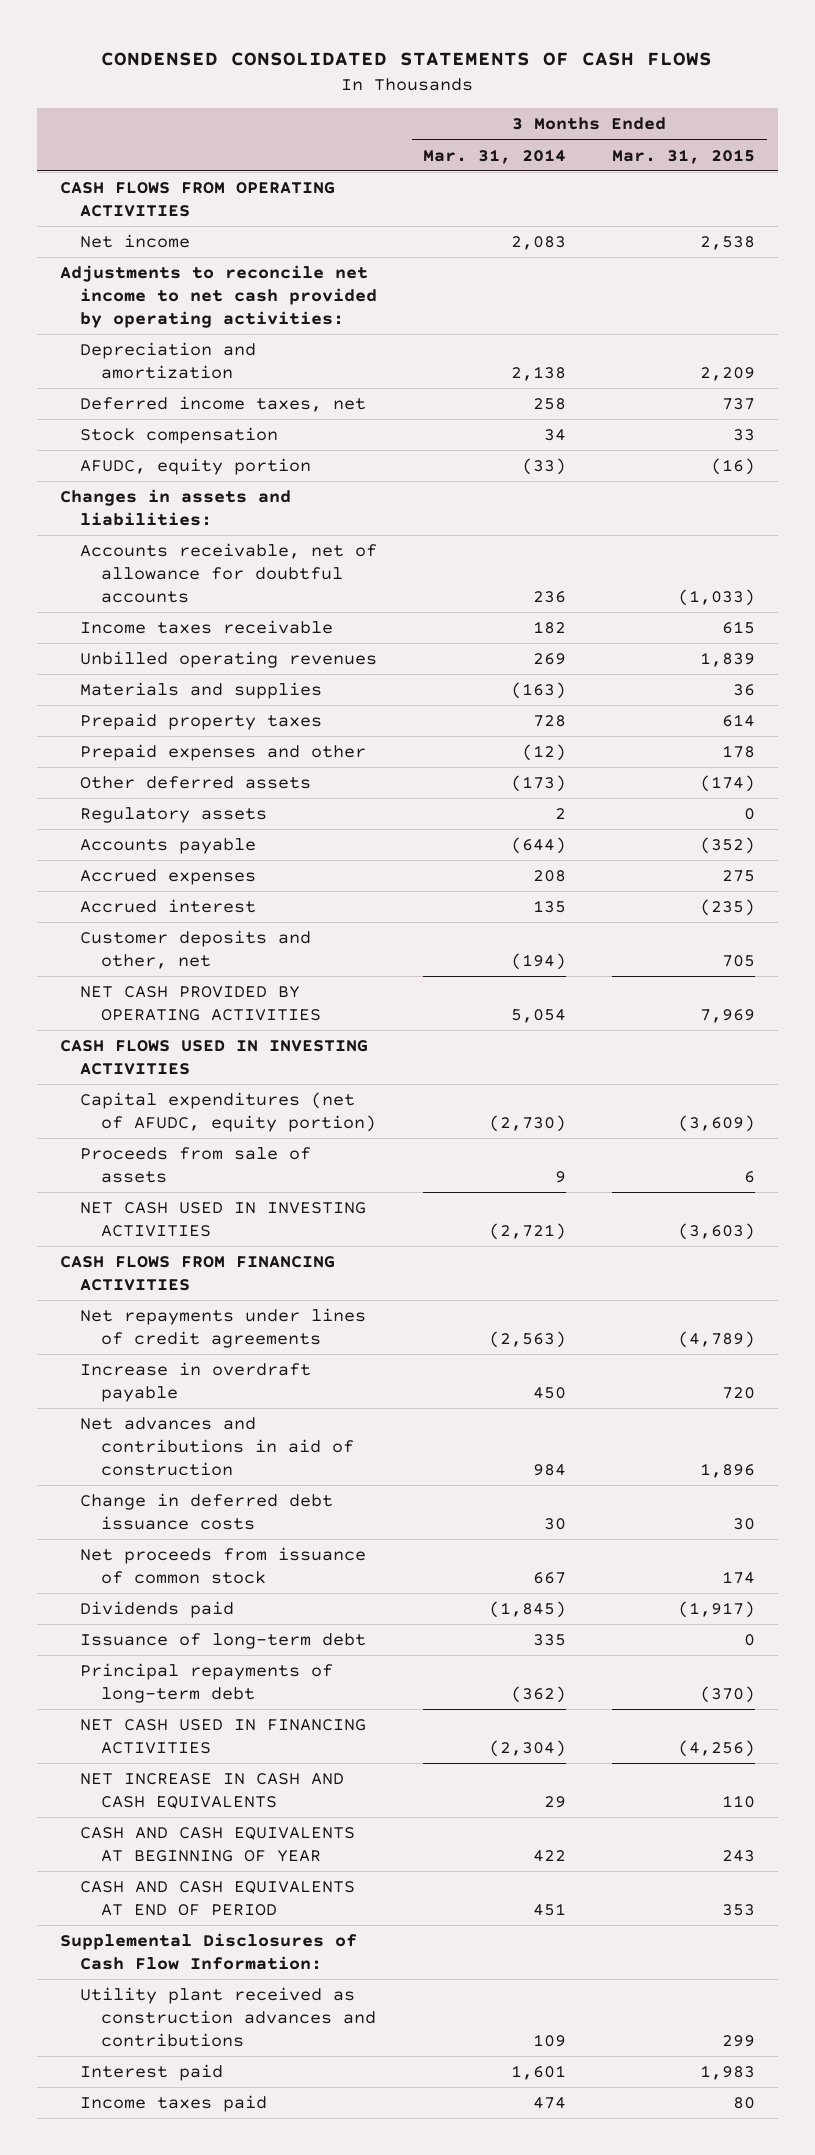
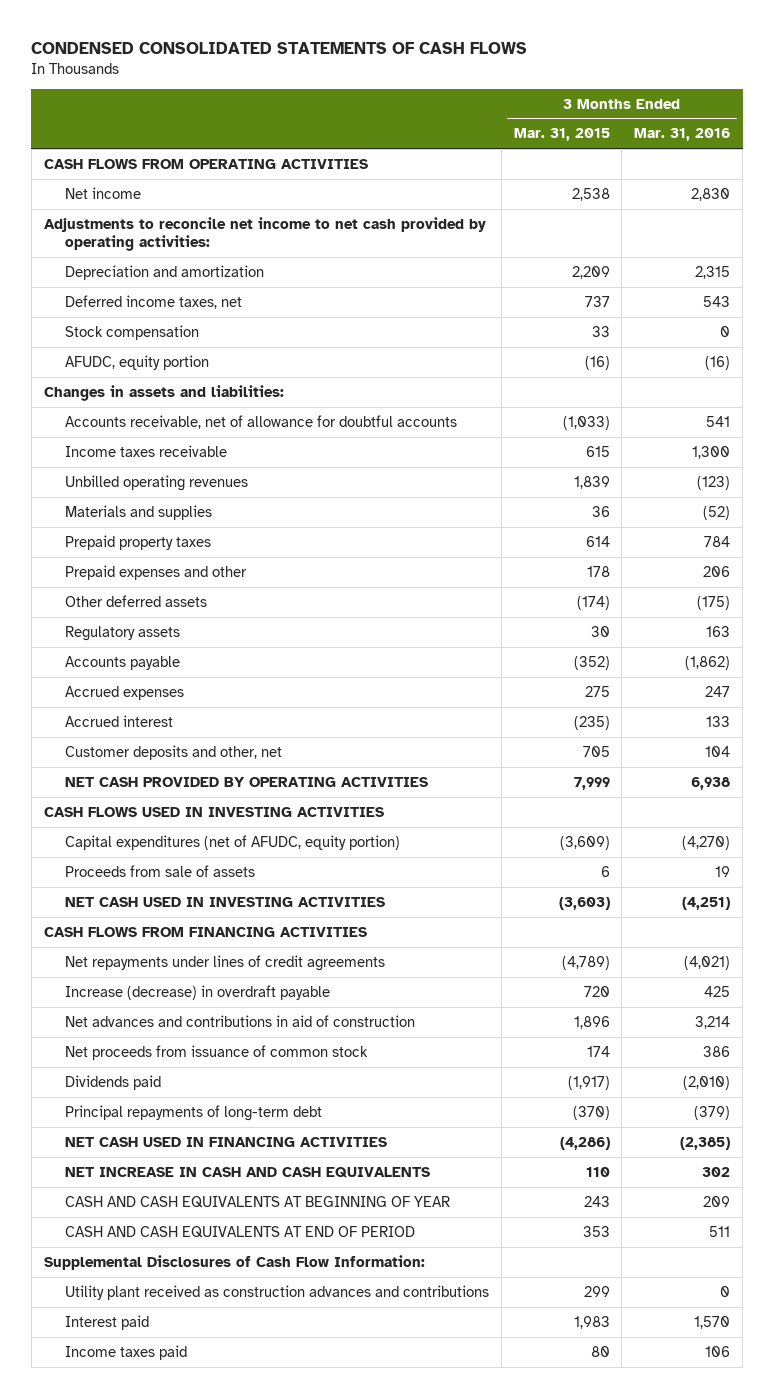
- | 3 Months Ended Mar. 31, 2014 | 3 Months Ended Mar. 31, 2015
+ | 3 Months Ended Mar. 31, 2015 | 3 Months Ended Mar. 31, 2016
- Regulatory assets | 2 | 0
+ Regulatory assets | 30 | 163
- NET CASH PROVIDED BY OPERATING ACTIVITIES | 5,054 | 7,969
+ NET CASH PROVIDED BY OPERATING ACTIVITIES | 7,999 | 6,938
- Increase in overdraft payable | 450 | 720
+ Increase (decrease) in overdraft payable | 720 | 425
- Change in deferred debt issuance costs | 30 | 30
- Issuance of long-term debt | 335 | 0
- NET CASH USED IN FINANCING ACTIVITIES | (2,304) | (4,256)
+ NET CASH USED IN FINANCING ACTIVITIES | (4,286) | (2,385)

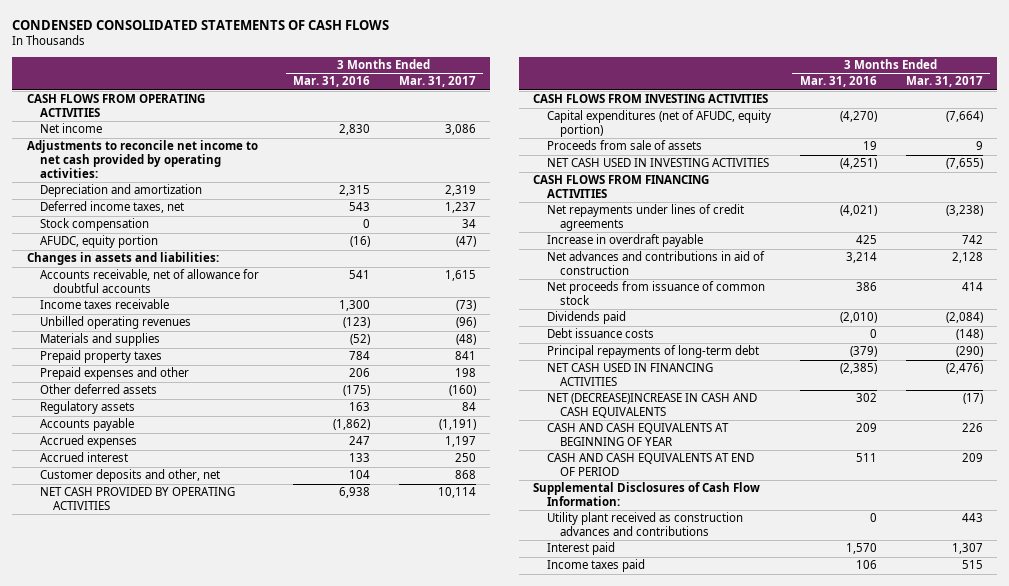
- | 3 Months Ended Mar. 31, 2015 | 3 Months Ended Mar. 31, 2016
+ | 3 Months Ended Mar. 31, 2016 | 3 Months Ended Mar. 31, 2017
- CASH FLOWS USED IN INVESTING ACTIVITIES
+ CASH FLOWS FROM INVESTING ACTIVITIES
- Increase (decrease) in overdraft payable | 720 | 425
+ Increase in overdraft payable | 425 | 742
+ Debt issuance costs | 0 | (148)
- NET INCREASE IN CASH AND CASH EQUIVALENTS | 110 | 302
+ NET (DECREASE)INCREASE IN CASH AND CASH EQUIVALENTS | 302 | (17)

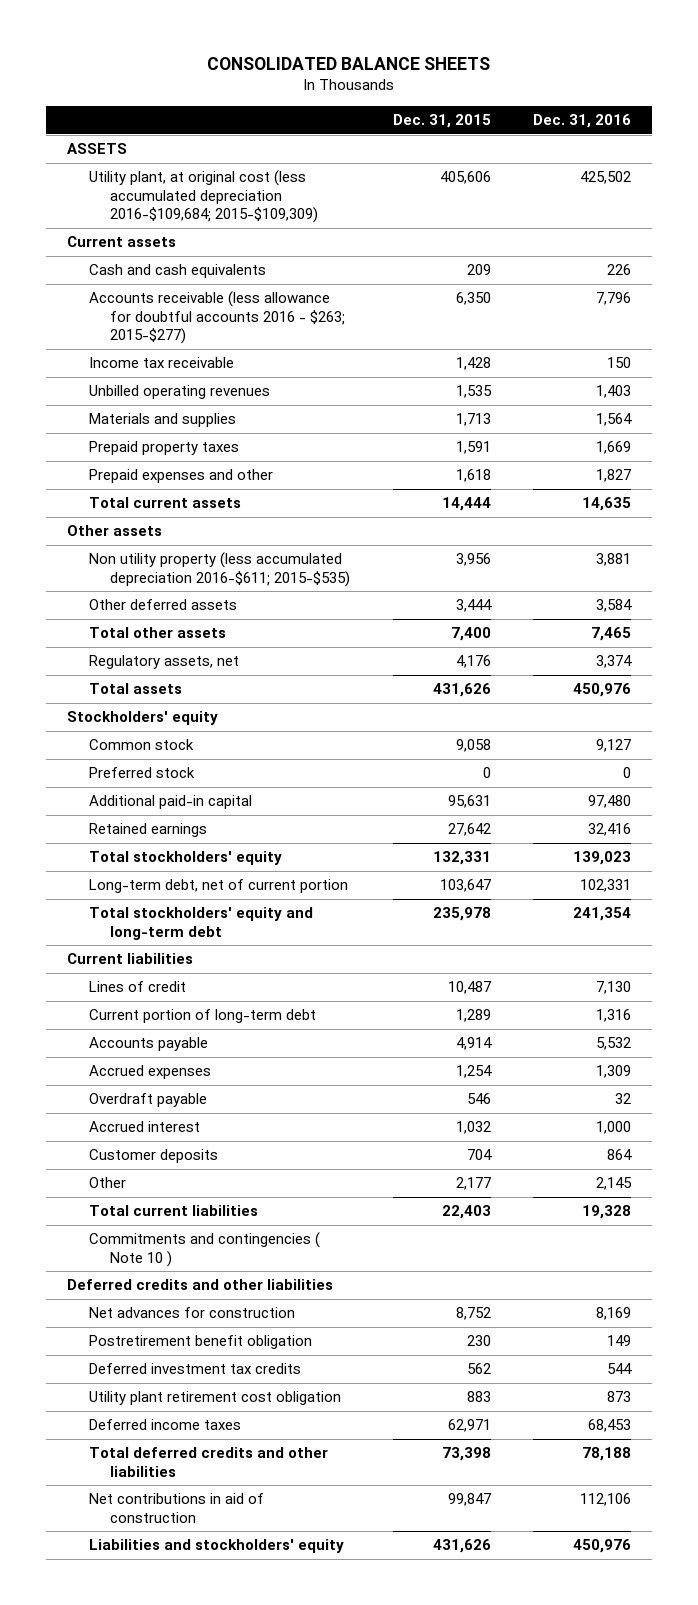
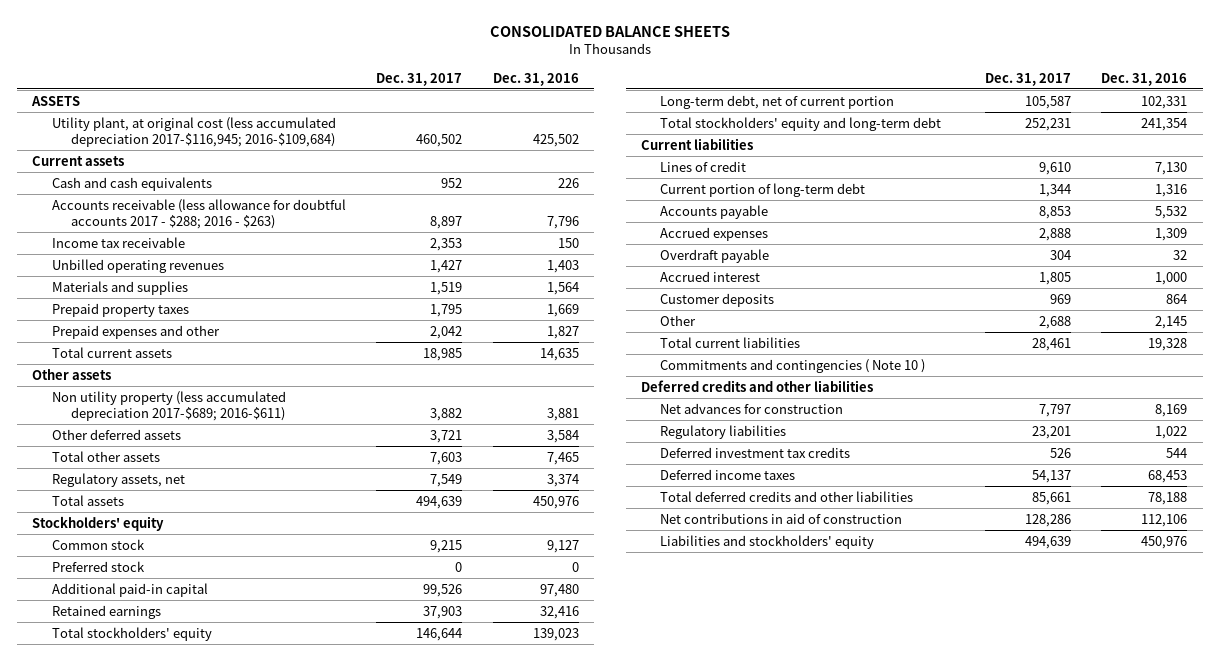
- | Dec. 31, 2015 | Dec. 31, 2016
+ | Dec. 31, 2017 | Dec. 31, 2016
- Utility plant, at original cost (less accumulated depreciation 2016-$109,684; 2015-$109,309) | 405,606 | 425,502
+ Utility plant, at original cost (less accumulated depreciation 2017-$116,945; 2016-$109,684) | 460,502 | 425,502
- Accounts receivable (less allowance for doubtful accounts 2016 - $263; 2015-$277) | 6,350 | 7,796
+ Accounts receivable (less allowance for doubtful accounts 2017 - $288; 2016 - $263) | 8,897 | 7,796
- Non utility property (less accumulated depreciation 2016-$611; 2015-$535) | 3,956 | 3,881
+ Non utility property (less accumulated depreciation 2017-$689; 2016-$611) | 3,882 | 3,881
- Postretirement benefit obligation | 230 | 149
+ Regulatory liabilities | 23,201 | 1,022
- Utility plant retirement cost obligation | 883 | 873

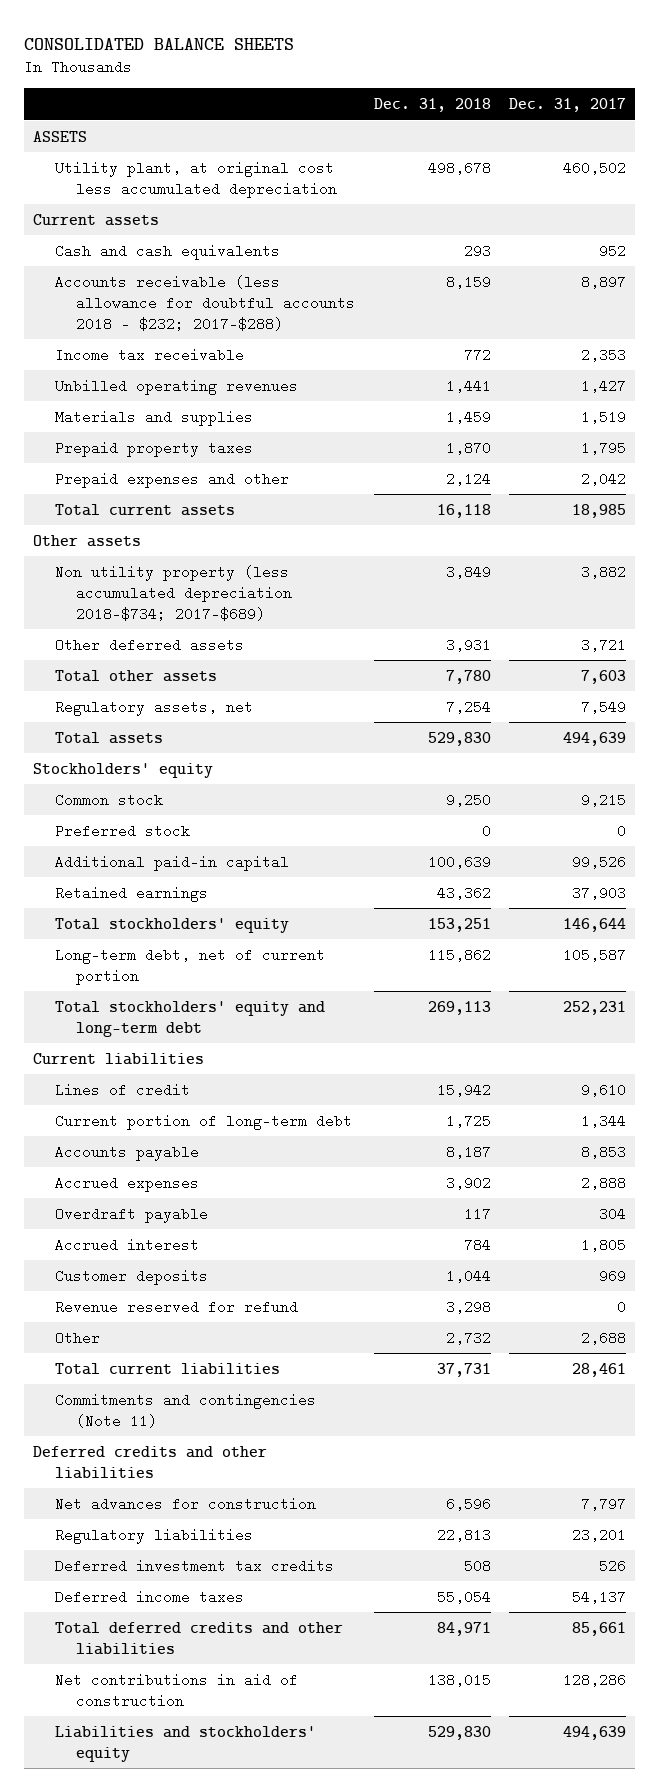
- | Dec. 31, 2017 | Dec. 31, 2016
+ | Dec. 31, 2018 | Dec. 31, 2017
- Utility plant, at original cost (less accumulated depreciation 2017-$116,945; 2016-$109,684) | 460,502 | 425,502
+ Utility plant, at original cost less accumulated depreciation | 498,678 | 460,502
- Accounts receivable (less allowance for doubtful accounts 2017 - $288; 2016 - $263) | 8,897 | 7,796
+ Accounts receivable (less allowance for doubtful accounts 2018 - $232; 2017-$288) | 8,159 | 8,897
- Non utility property (less accumulated depreciation 2017-$689; 2016-$611) | 3,882 | 3,881
+ Non utility property (less accumulated depreciation 2018-$734; 2017-$689) | 3,849 | 3,882
+ Revenue reserved for refund | 3,298 | 0
- Commitments and contingencies ( Note 10 )
+ Commitments and contingencies (Note 11)

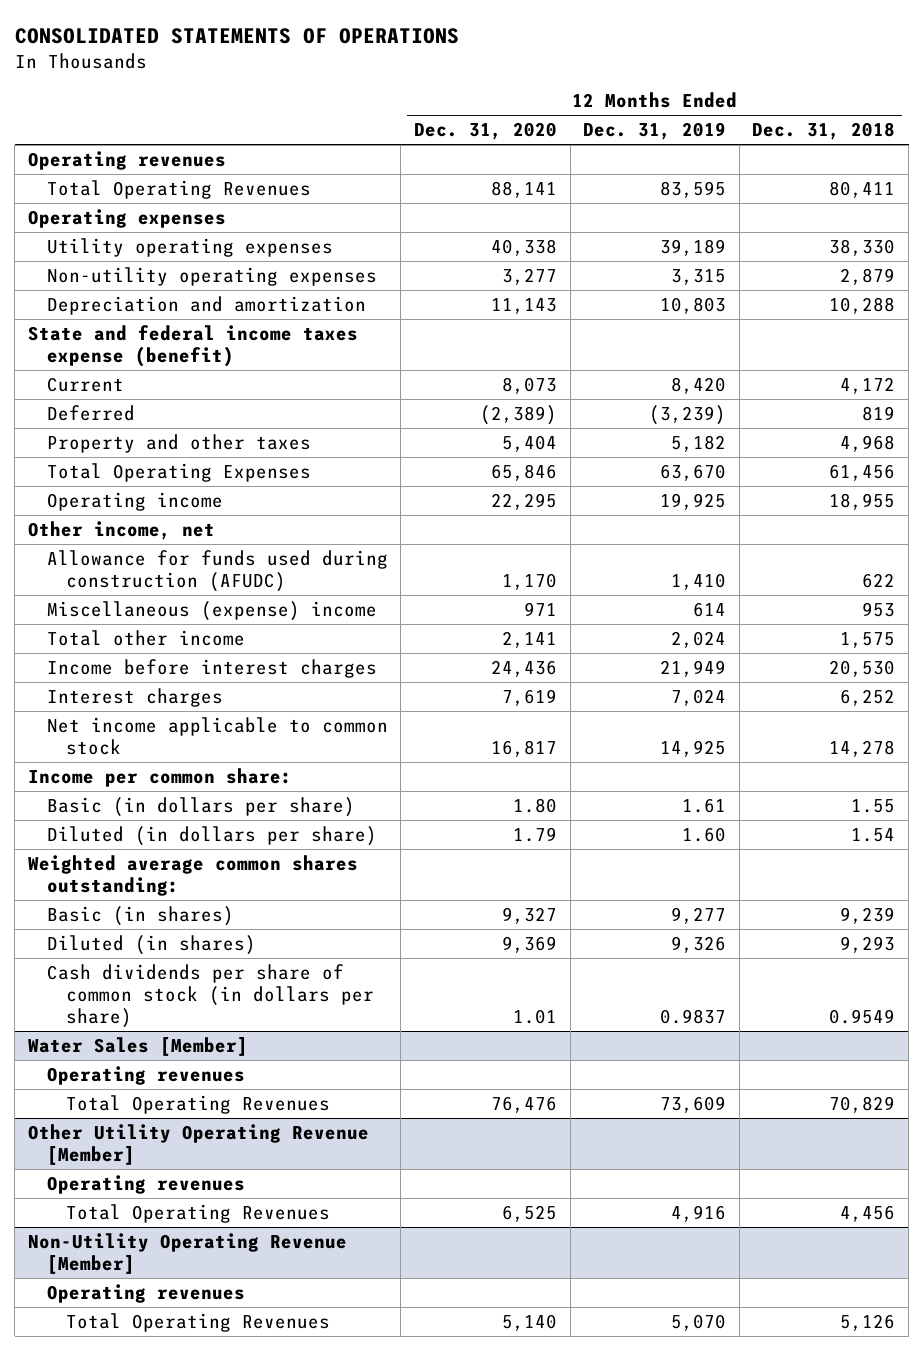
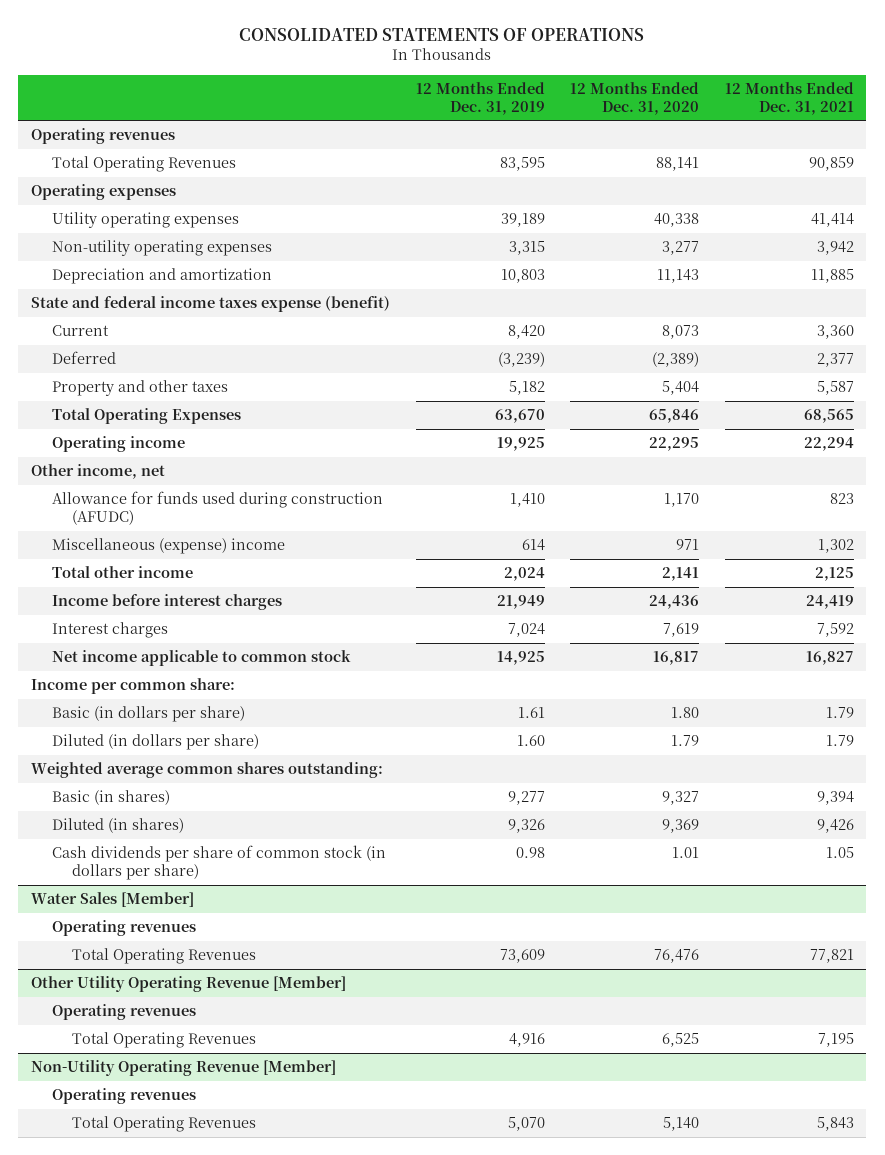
- | 12 Months Ended Dec. 31, 2020 | 12 Months Ended Dec. 31, 2019 | 12 Months Ended Dec. 31, 2018
+ | 12 Months Ended Dec. 31, 2019 | 12 Months Ended Dec. 31, 2020 | 12 Months Ended Dec. 31, 2021
- Cash dividends per share of common stock (in dollars per share) | 1.01 | 0.9837 | 0.9549
+ Cash dividends per share of common stock (in dollars per share) | 0.98 | 1.01 | 1.05

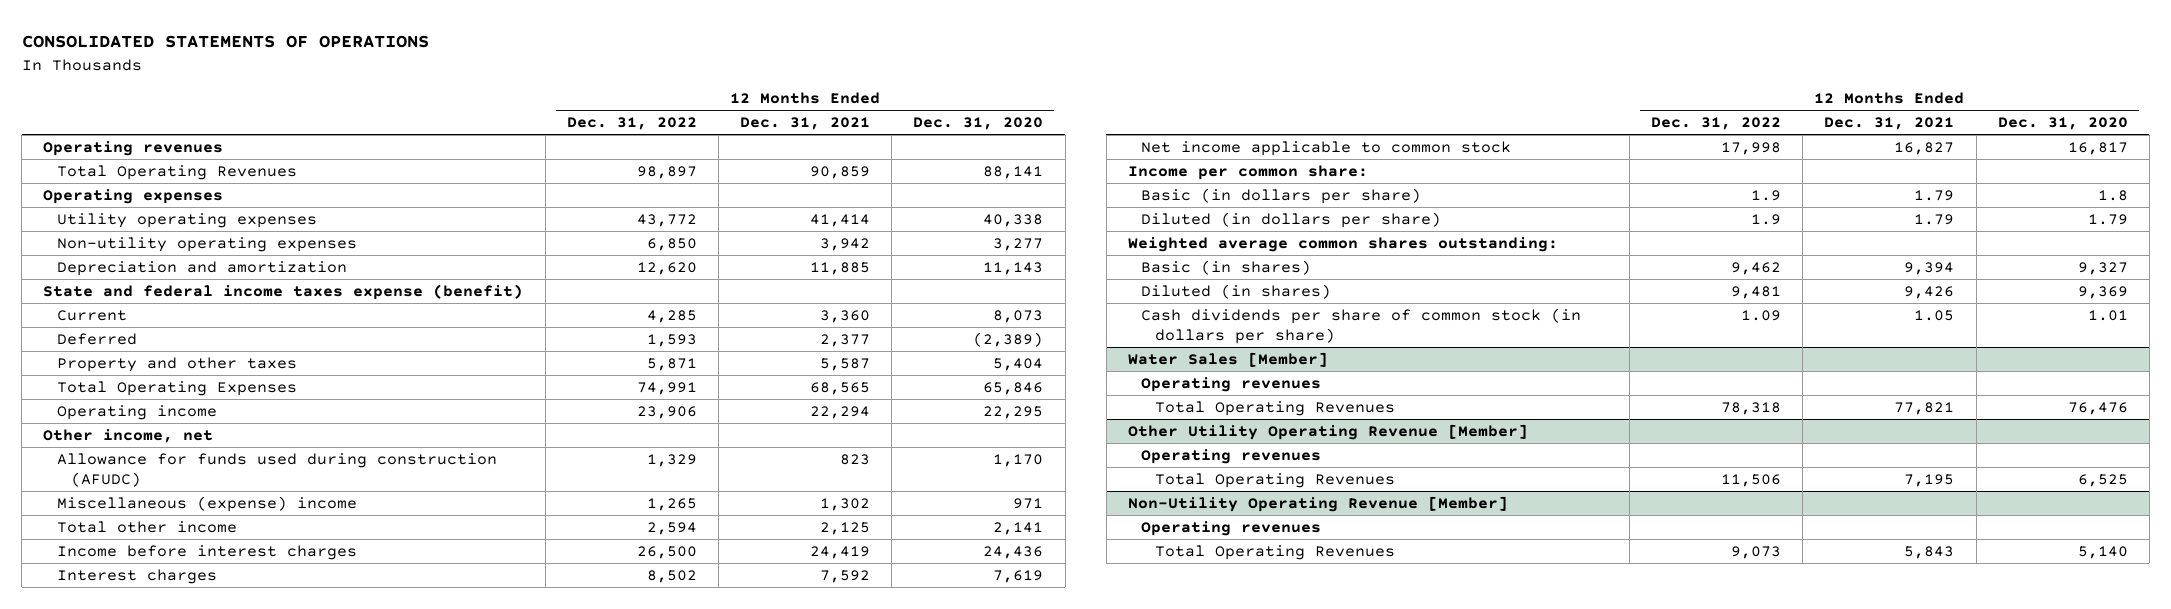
- | 12 Months Ended Dec. 31, 2019 | 12 Months Ended Dec. 31, 2020 | 12 Months Ended Dec. 31, 2021
+ | 12 Months Ended Dec. 31, 2022 | 12 Months Ended Dec. 31, 2021 | 12 Months Ended Dec. 31, 2020
- Basic (in dollars per share) | 1.61 | 1.80 | 1.79
+ Basic (in dollars per share) | 1.9 | 1.79 | 1.8

